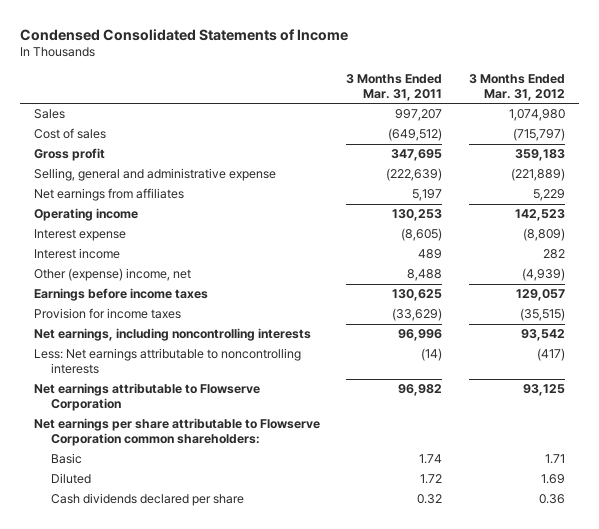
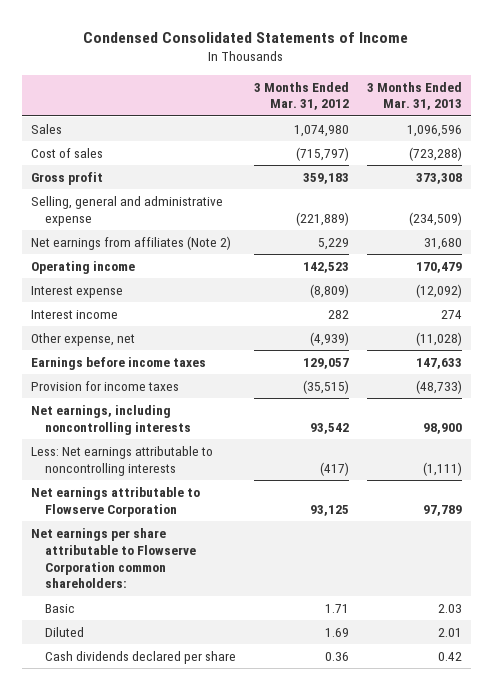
- | 3 Months Ended Mar. 31, 2011 | 3 Months Ended Mar. 31, 2012
+ | 3 Months Ended Mar. 31, 2012 | 3 Months Ended Mar. 31, 2013
- Net earnings from affiliates | 5,197 | 5,229
+ Net earnings from affiliates (Note 2) | 5,229 | 31,680
- Other (expense) income, net | 8,488 | (4,939)
+ Other expense, net | (4,939) | (11,028)

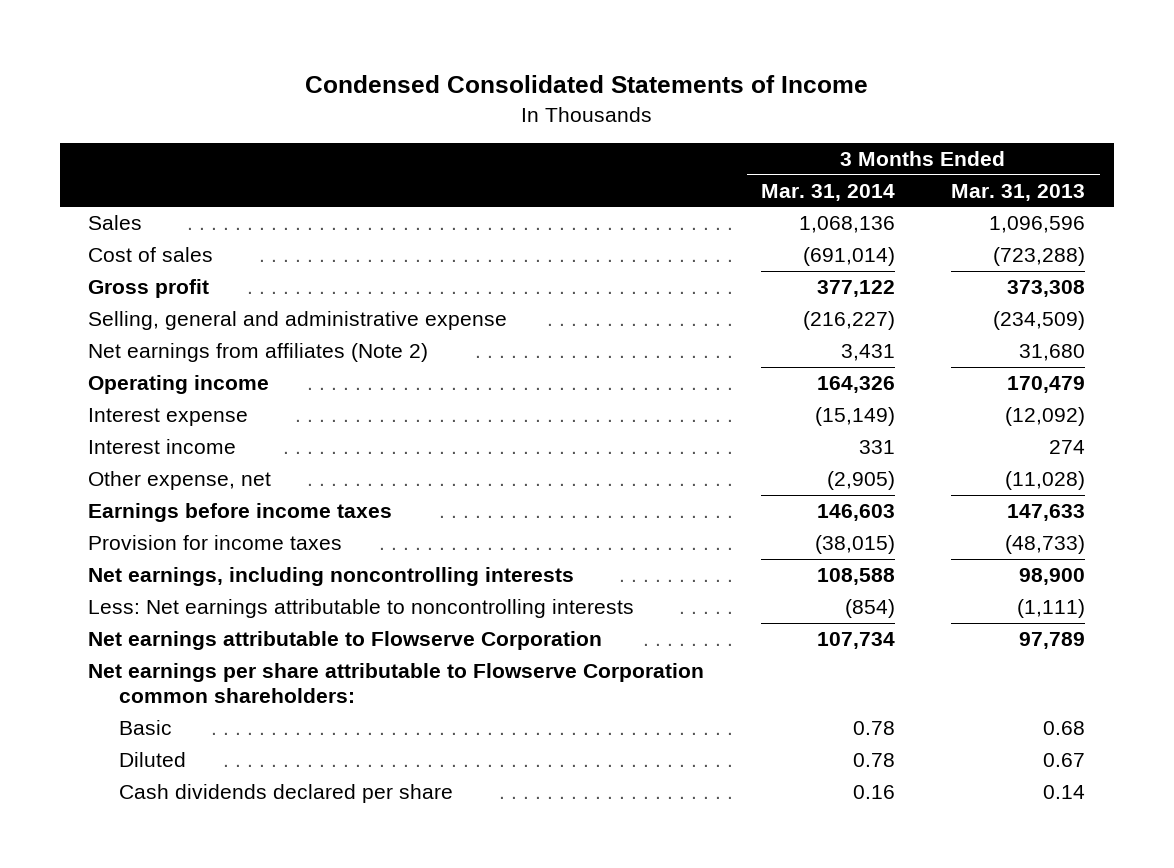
- | 3 Months Ended Mar. 31, 2012 | 3 Months Ended Mar. 31, 2013
+ | 3 Months Ended Mar. 31, 2014 | 3 Months Ended Mar. 31, 2013
- Basic | 1.71 | 2.03
- Diluted | 1.69 | 2.01
- Cash dividends declared per share | 0.36 | 0.42
+ Basic | 0.78 | 0.68
+ Diluted | 0.78 | 0.67
+ Cash dividends declared per share | 0.16 | 0.14

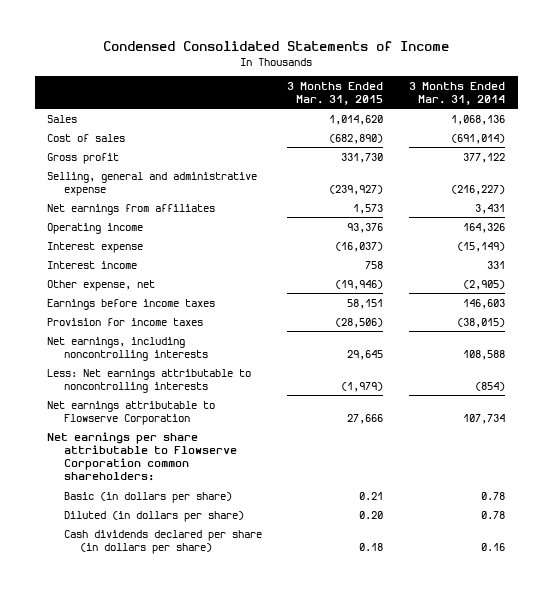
- | 3 Months Ended Mar. 31, 2014 | 3 Months Ended Mar. 31, 2013
+ | 3 Months Ended Mar. 31, 2015 | 3 Months Ended Mar. 31, 2014
- Net earnings from affiliates (Note 2) | 3,431 | 31,680
+ Net earnings from affiliates | 1,573 | 3,431
- Basic | 0.78 | 0.68
- Diluted | 0.78 | 0.67
- Cash dividends declared per share | 0.16 | 0.14
+ Basic (in dollars per share) | 0.21 | 0.78
+ Diluted (in dollars per share) | 0.20 | 0.78
+ Cash dividends declared per share (in dollars per share) | 0.18 | 0.16

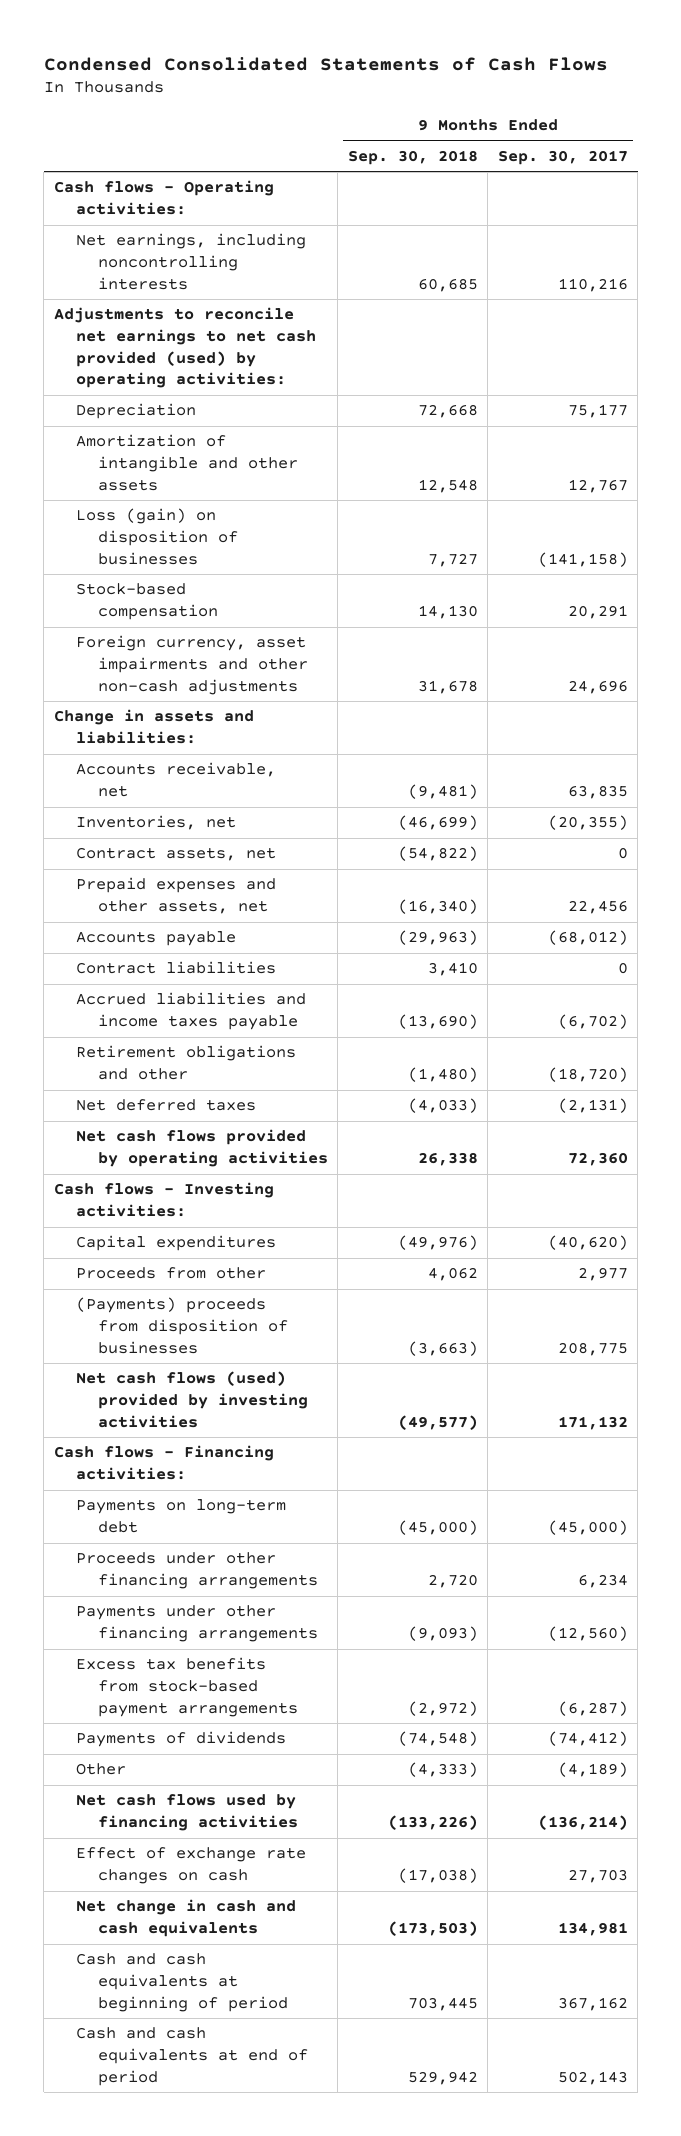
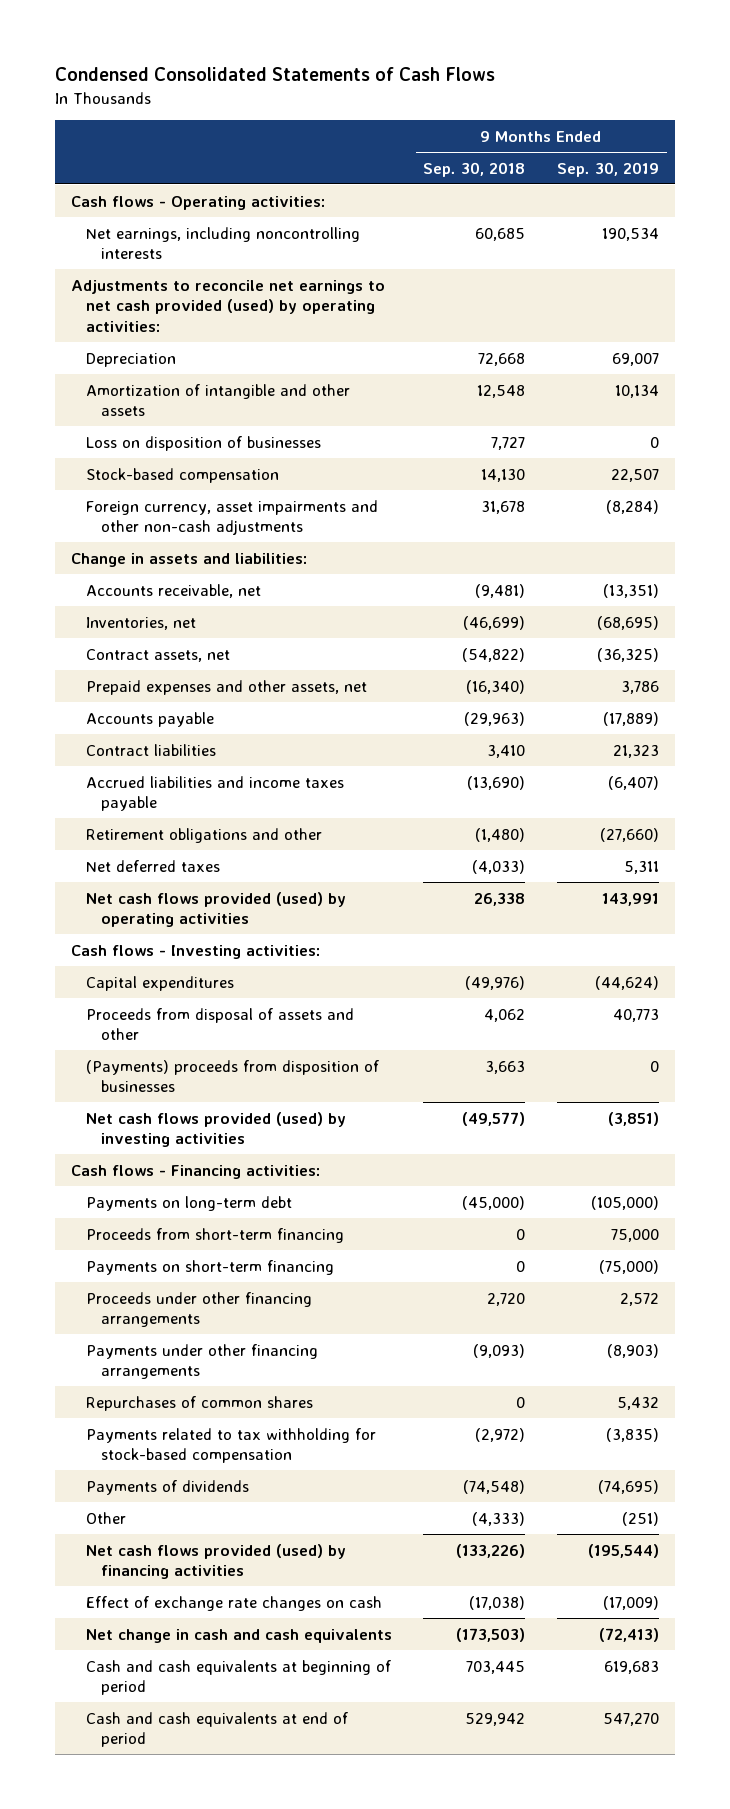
- | 9 Months Ended Sep. 30, 2018 | 9 Months Ended Sep. 30, 2017
+ | 9 Months Ended Sep. 30, 2018 | 9 Months Ended Sep. 30, 2019
- Loss (gain) on disposition of businesses | 7,727 | (141,158)
+ Loss on disposition of businesses | 7,727 | 0
- Net cash flows provided by operating activities | 26,338 | 72,360
+ Net cash flows provided (used) by operating activities | 26,338 | 143,991
- Proceeds from other | 4,062 | 2,977
- (Payments) proceeds from disposition of businesses | (3,663) | 208,775
- Net cash flows (used) provided by investing activities | (49,577) | 171,132
+ Proceeds from disposal of assets and other | 4,062 | 40,773
+ (Payments) proceeds from disposition of businesses | 3,663 | 0
+ Net cash flows provided (used) by investing activities | (49,577) | (3,851)
+ Proceeds from short-term financing | 0 | 75,000
+ Payments on short-term financing | 0 | (75,000)
- Excess tax benefits from stock-based payment arrangements | (2,972) | (6,287)
+ Repurchases of common shares | 0 | 5,432
+ Payments related to tax withholding for stock-based compensation | (2,972) | (3,835)
- Net cash flows used by financing activities | (133,226) | (136,214)
+ Net cash flows provided (used) by financing activities | (133,226) | (195,544)

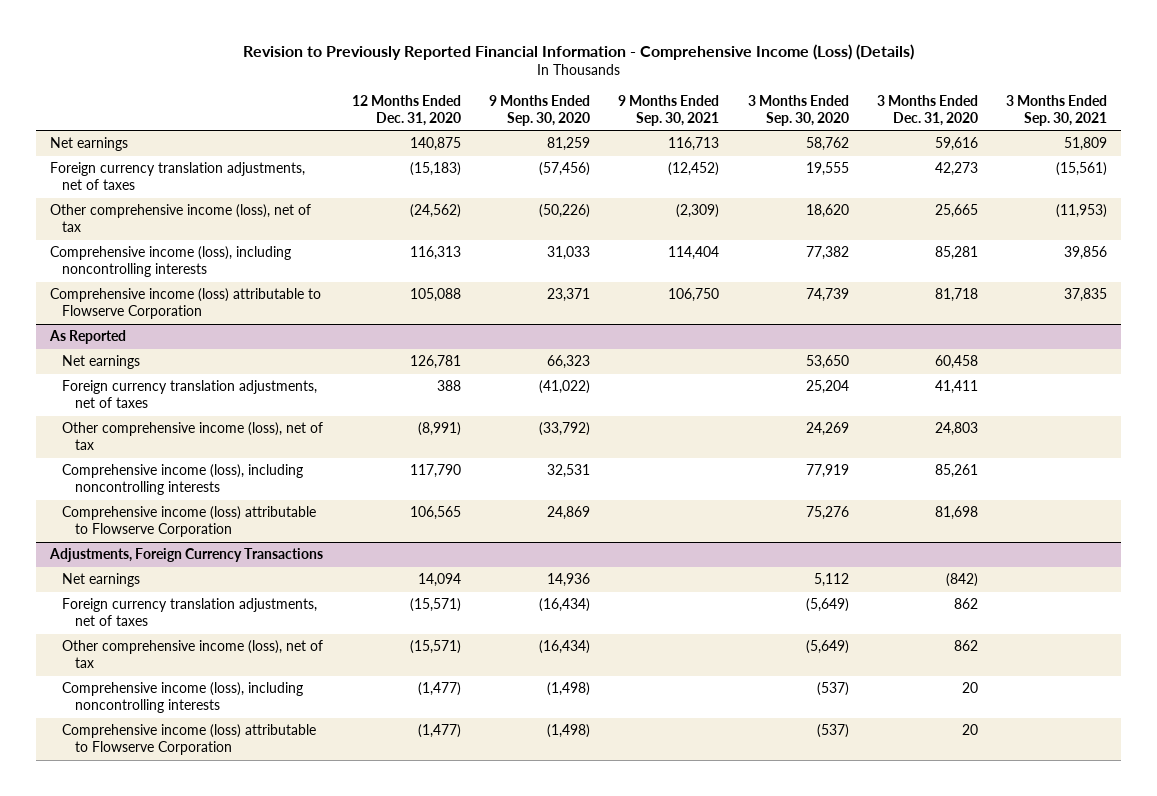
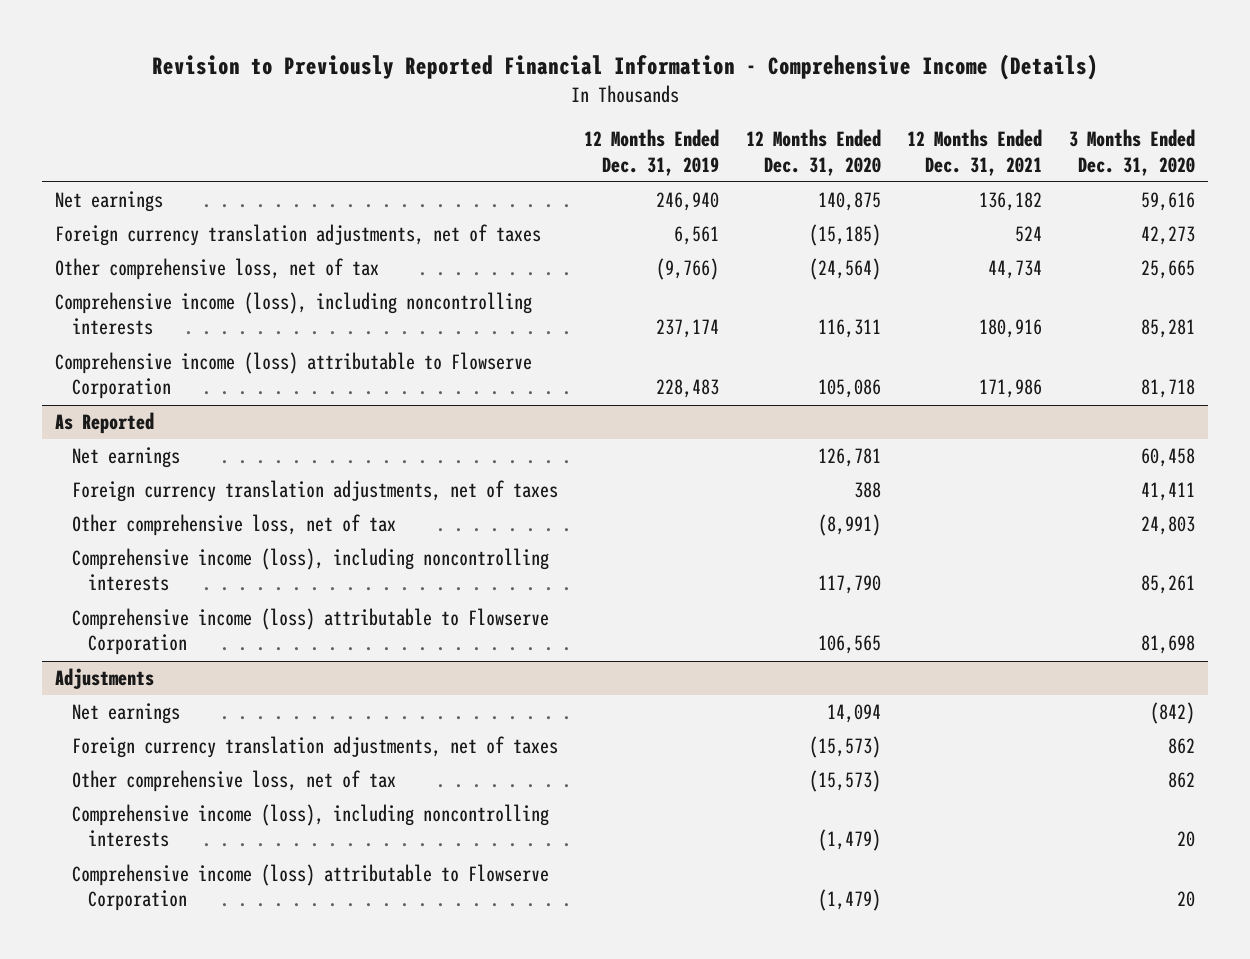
- Revision to Previously Reported Financial Information - Comprehensive Income (Loss) (Details)
+ Revision to Previously Reported Financial Information - Comprehensive Income (Details)
- | 12 Months Ended Dec. 31, 2020 | 9 Months Ended Sep. 30, 2020 | 9 Months Ended Sep. 30, 2021 | 3 Months Ended Sep. 30, 2020 | 3 Months Ended Dec. 31, 2020 | 3 Months Ended Sep. 30, 2021
+ | 12 Months Ended Dec. 31, 2019 | 12 Months Ended Dec. 31, 2020 | 12 Months Ended Dec. 31, 2021 | 3 Months Ended Dec. 31, 2020
- Foreign currency translation adjustments, net of taxes | (15,183) | (57,456) | (12,452) | 19,555 | 42,273 | (15,561)
- Other comprehensive income (loss), net of tax | (24,562) | (50,226) | (2,309) | 18,620 | 25,665 | (11,953)
- Comprehensive income (loss), including noncontrolling interests | 116,313 | 31,033 | 114,404 | 77,382 | 85,281 | 39,856
- Comprehensive income (loss) attributable to Flowserve Corporation | 105,088 | 23,371 | 106,750 | 74,739 | 81,718 | 37,835
+ Foreign currency translation adjustments, net of taxes | 6,561 | (15,185) | 524 | 42,273
+ Other comprehensive loss, net of tax | (9,766) | (24,564) | 44,734 | 25,665
+ Comprehensive income (loss), including noncontrolling interests | 237,174 | 116,311 | 180,916 | 85,281
+ Comprehensive income (loss) attributable to Flowserve Corporation | 228,483 | 105,086 | 171,986 | 81,718
@ As Reported
- Other comprehensive income (loss), net of tax | (8,991) | (33,792) | | 24,269 | 24,803 |
+ Other comprehensive loss, net of tax | | (8,991) | | 24,803
- Adjustments, Foreign Currency Transactions
+ Adjustments
- Foreign currency translation adjustments, net of taxes | (15,571) | (16,434) | | (5,649) | 862 |
- Other comprehensive income (loss), net of tax | (15,571) | (16,434) | | (5,649) | 862 |
- Comprehensive income (loss), including noncontrolling interests | (1,477) | (1,498) | | (537) | 20 |
- Comprehensive income (loss) attributable to Flowserve Corporation | (1,477) | (1,498) | | (537) | 20 |
+ Foreign currency translation adjustments, net of taxes | | (15,573) | | 862
+ Other comprehensive loss, net of tax | | (15,573) | | 862
+ Comprehensive income (loss), including noncontrolling interests | | (1,479) | | 20
+ Comprehensive income (loss) attributable to Flowserve Corporation | | (1,479) | | 20

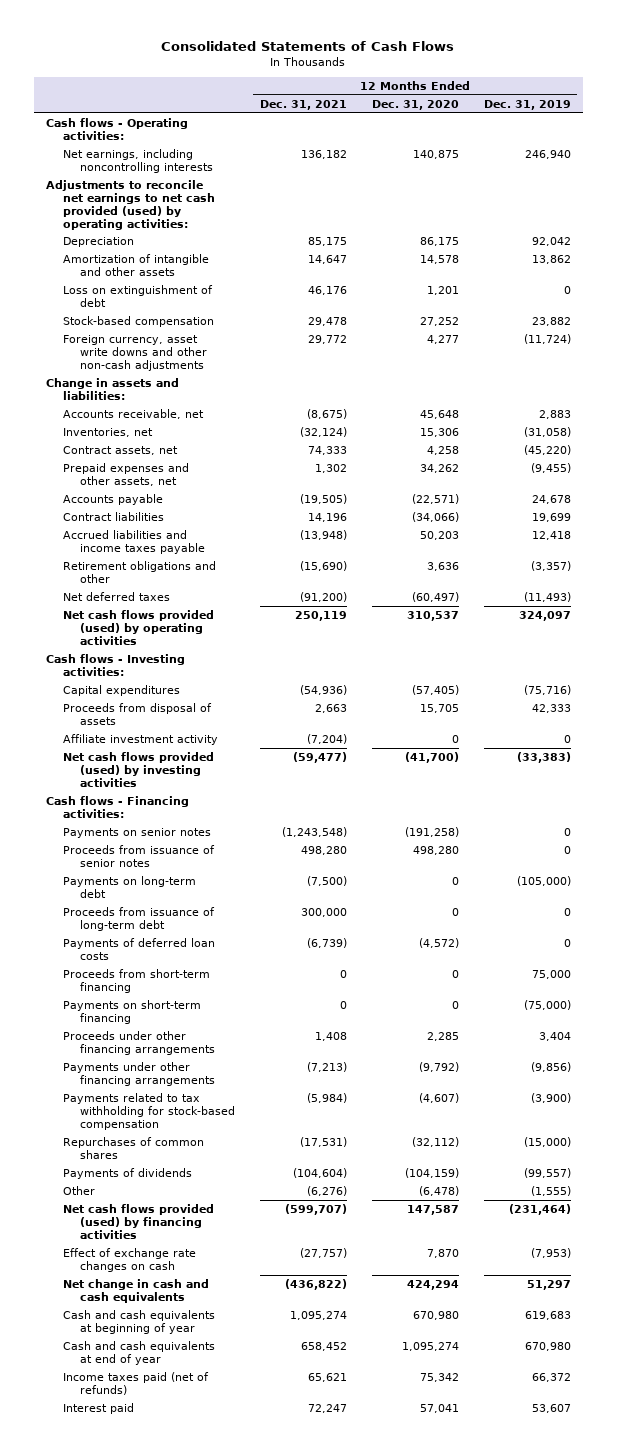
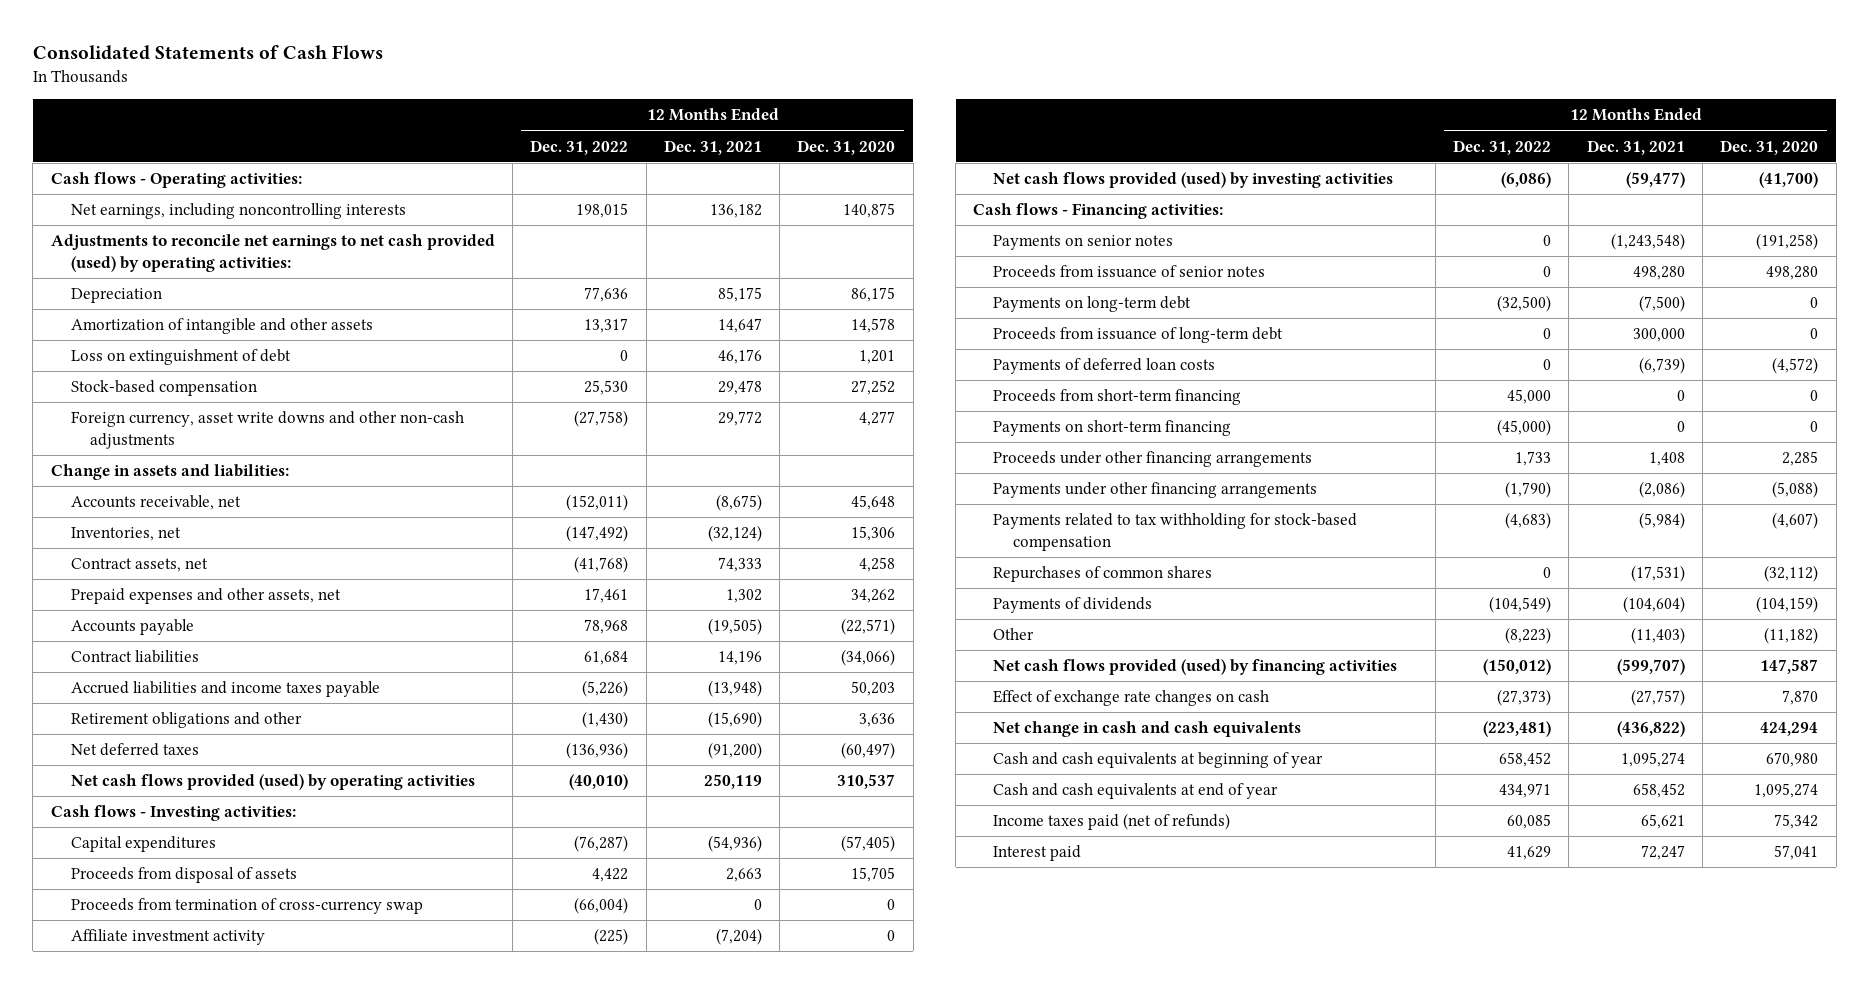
- | 12 Months Ended Dec. 31, 2021 | 12 Months Ended Dec. 31, 2020 | 12 Months Ended Dec. 31, 2019
+ | 12 Months Ended Dec. 31, 2022 | 12 Months Ended Dec. 31, 2021 | 12 Months Ended Dec. 31, 2020
+ Proceeds from termination of cross-currency swap | (66,004) | 0 | 0
- Payments under other financing arrangements | (7,213) | (9,792) | (9,856)
+ Payments under other financing arrangements | (1,790) | (2,086) | (5,088)
- Other | (6,276) | (6,478) | (1,555)
+ Other | (8,223) | (11,403) | (11,182)

